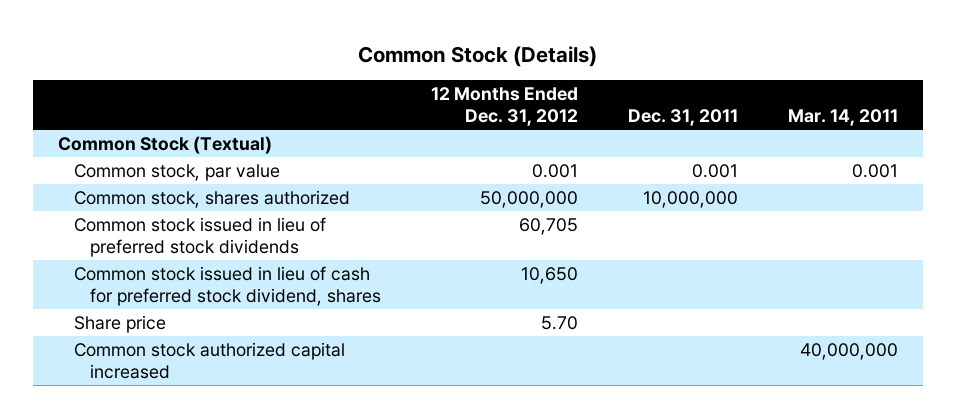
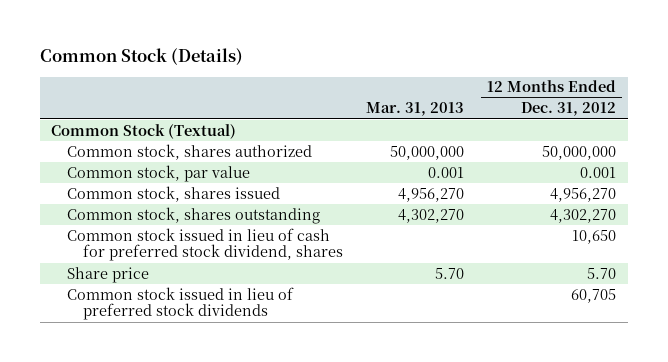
- | 12 Months Ended Dec. 31, 2012 | Dec. 31, 2011 | Mar. 14, 2011
+ | Mar. 31, 2013 | 12 Months Ended Dec. 31, 2012
moved down: Common stock, par value | 0.001 | 0.001
+ Common stock, shares issued | 4,956,270 | 4,956,270
+ Common stock, shares outstanding | 4,302,270 | 4,302,270
- Common stock authorized capital increased | | | 40,000,000
moved down: Common stock issued in lieu of preferred stock dividends | | 60,705

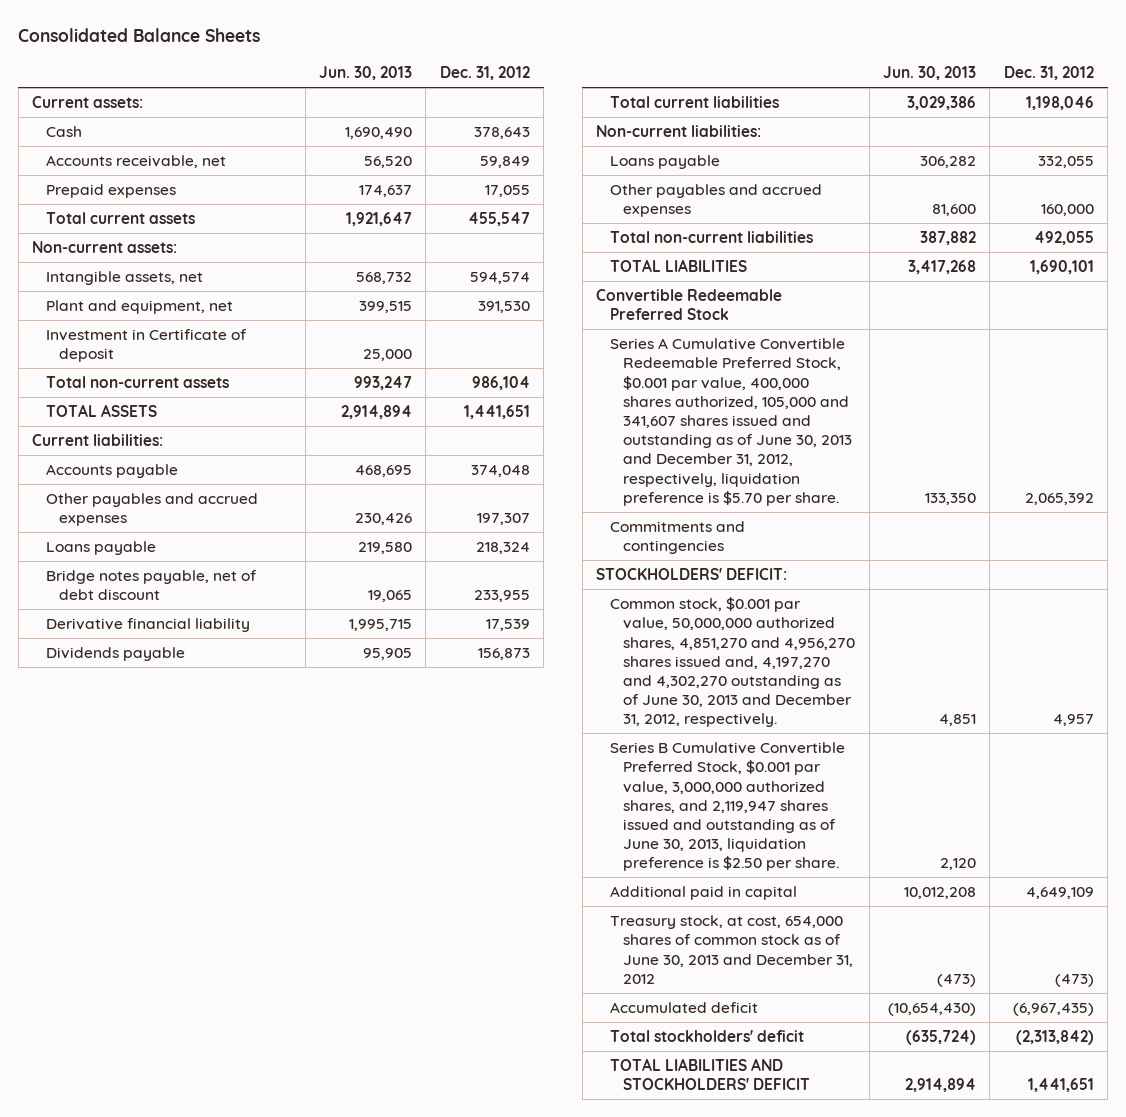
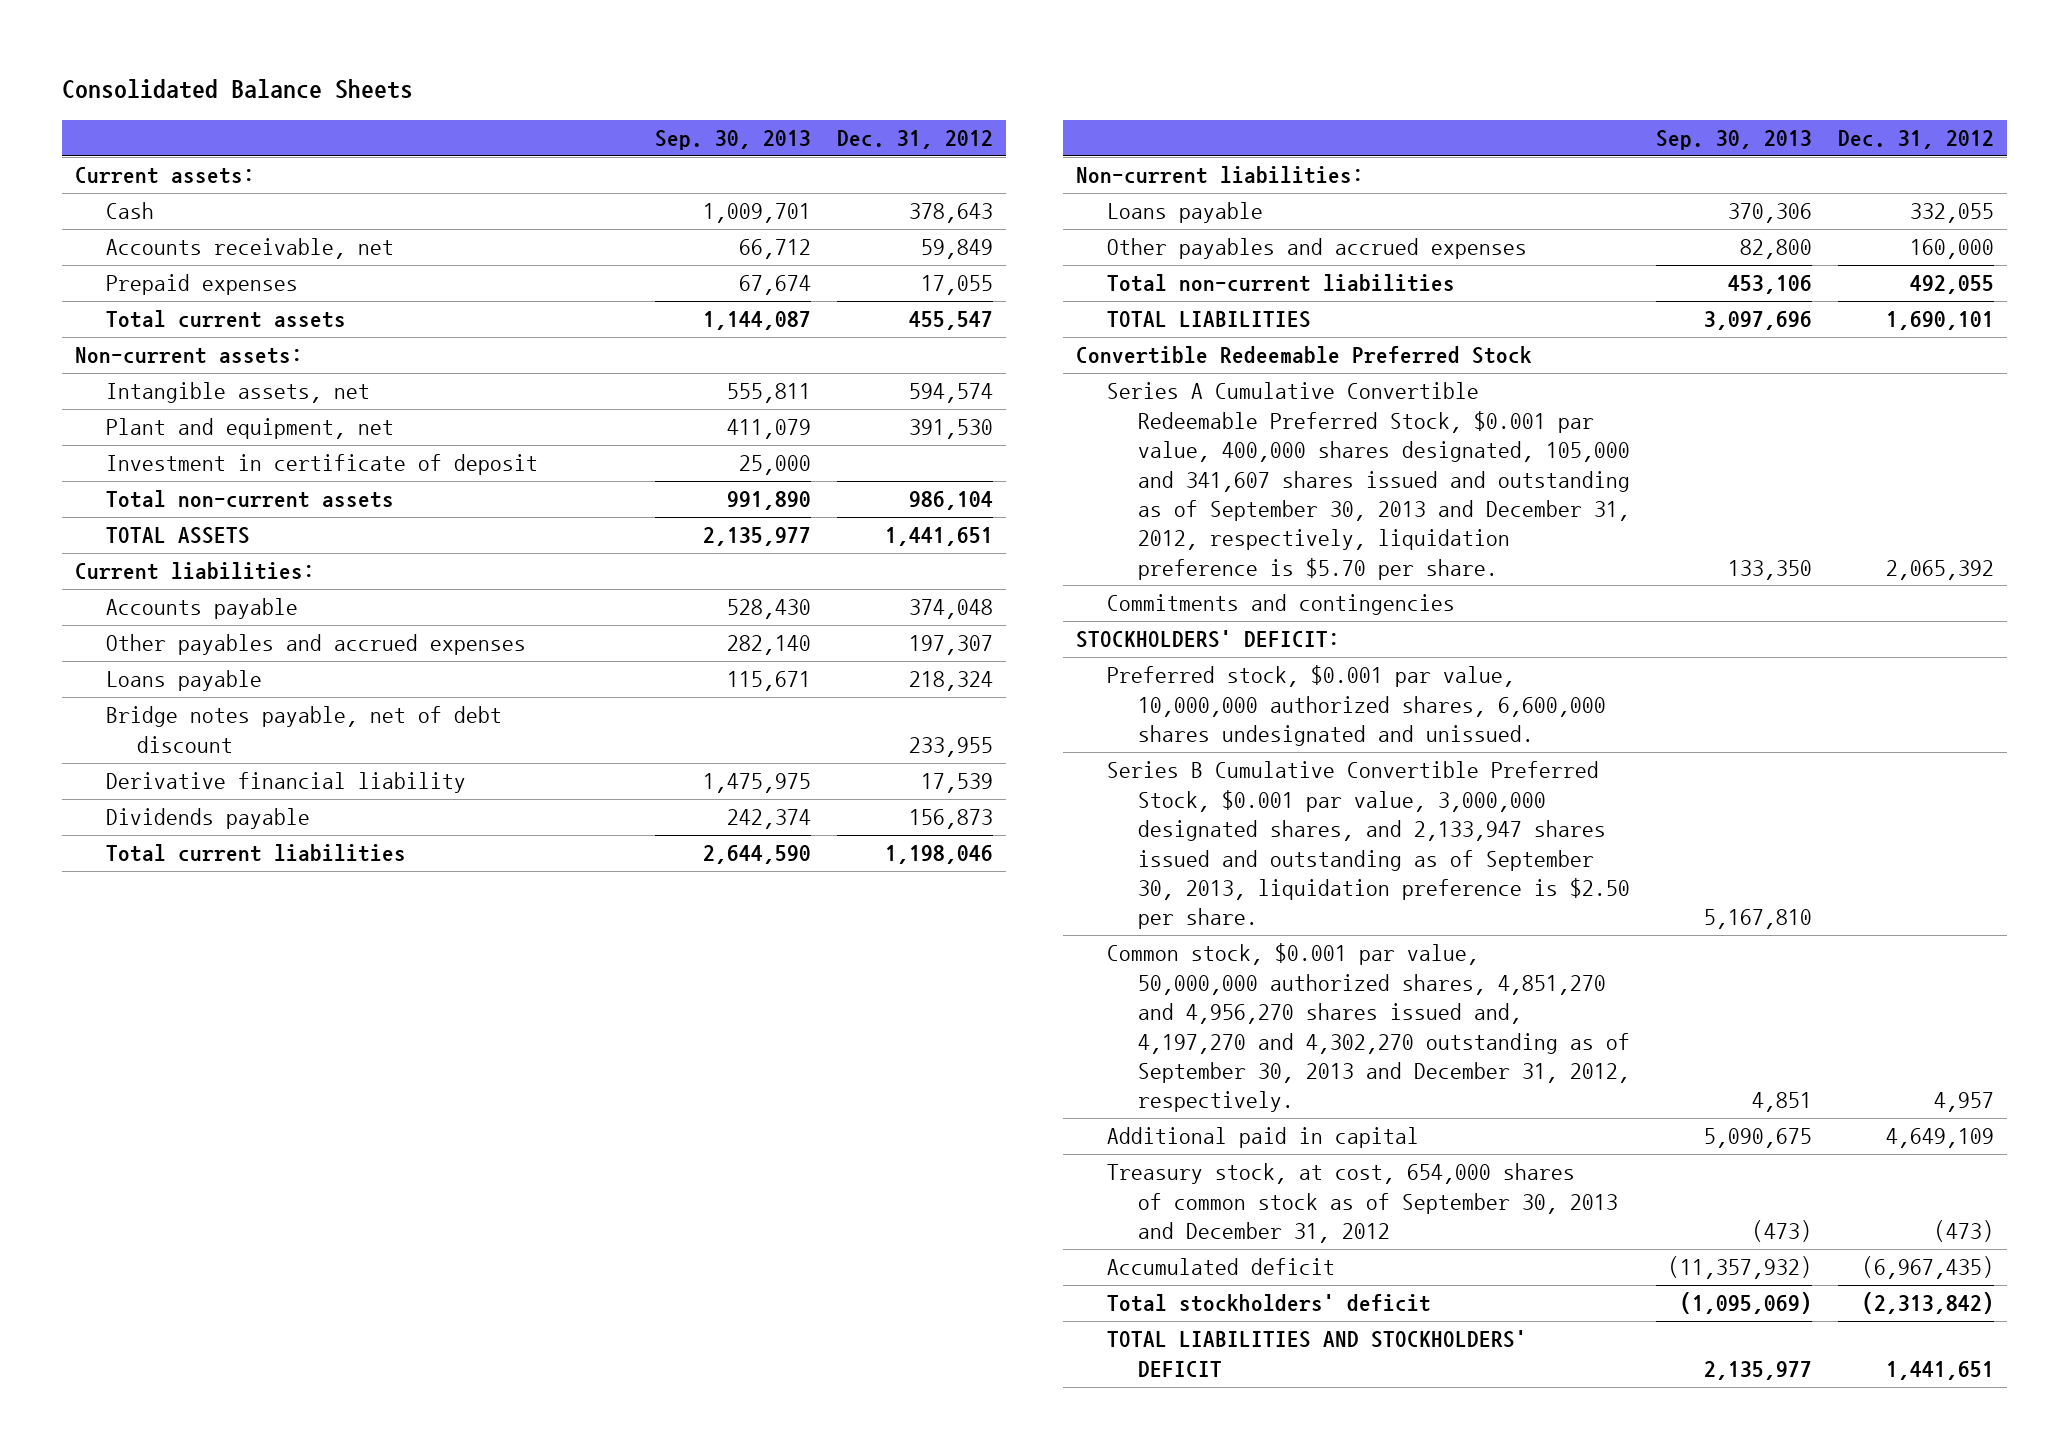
- | Jun. 30, 2013 | Dec. 31, 2012
+ | Sep. 30, 2013 | Dec. 31, 2012
- Investment in Certificate of deposit | 25,000 |
+ Investment in certificate of deposit | 25,000 |
- Series A Cumulative Convertible Redeemable Preferred Stock, $0.001 par value, 400,000 shares authorized, 105,000 and 341,607 shares issued and outstanding as of June 30, 2013 and December 31, 2012, respectively, liquidation preference is $5.70 per share. | 133,350 | 2,065,392
+ Series A Cumulative Convertible Redeemable Preferred Stock, $0.001 par value, 400,000 shares designated, 105,000 and 341,607 shares issued and outstanding as of September 30, 2013 and December 31, 2012, respectively, liquidation preference is $5.70 per share. | 133,350 | 2,065,392
- Common stock, $0.001 par value, 50,000,000 authorized shares, 4,851,270 and 4,956,270 shares issued and, 4,197,270 and 4,302,270 outstanding as of June 30, 2013 and December 31, 2012, respectively. | 4,851 | 4,957
- Series B Cumulative Convertible Preferred Stock, $0.001 par value, 3,000,000 authorized shares, and 2,119,947 shares issued and outstanding as of June 30, 2013, liquidation preference is $2.50 per share. | 2,120 |
+ Preferred stock, $0.001 par value, 10,000,000 authorized shares, 6,600,000 shares undesignated and unissued.
+ Series B Cumulative Convertible Preferred Stock, $0.001 par value, 3,000,000 designated shares, and 2,133,947 shares issued and outstanding as of September 30, 2013, liquidation preference is $2.50 per share. | 5,167,810 |
+ Common stock, $0.001 par value, 50,000,000 authorized shares, 4,851,270 and 4,956,270 shares issued and, 4,197,270 and 4,302,270 outstanding as of September 30, 2013 and December 31, 2012, respectively. | 4,851 | 4,957
- Treasury stock, at cost, 654,000 shares of common stock as of June 30, 2013 and December 31, 2012 | (473) | (473)
+ Treasury stock, at cost, 654,000 shares of common stock as of September 30, 2013 and December 31, 2012 | (473) | (473)

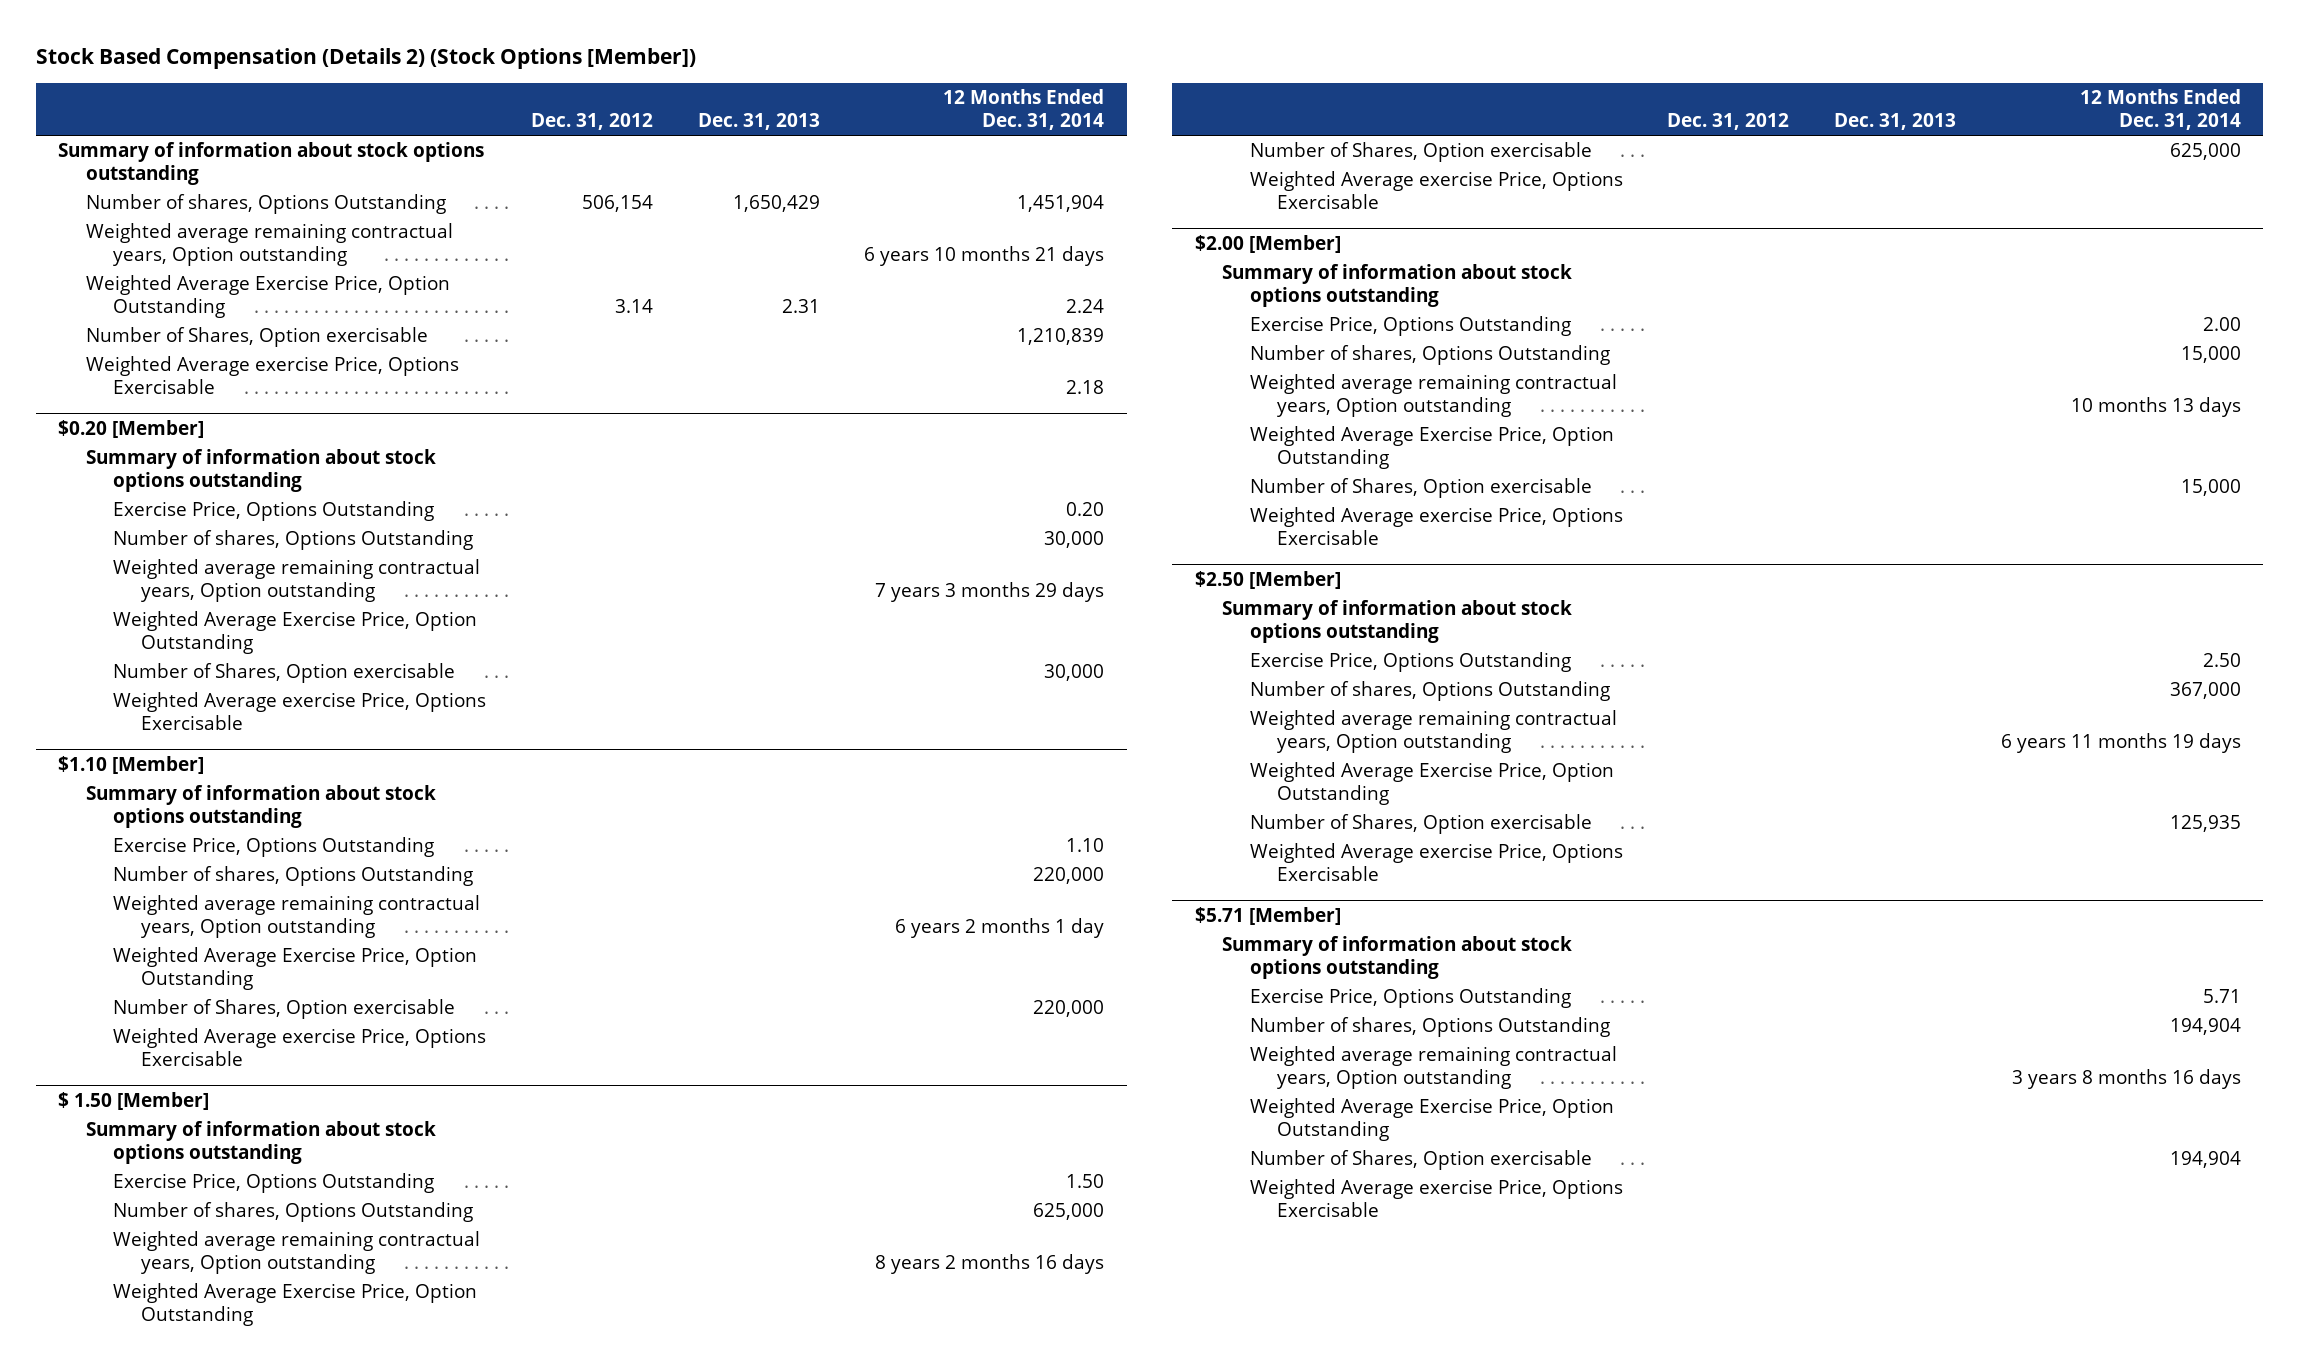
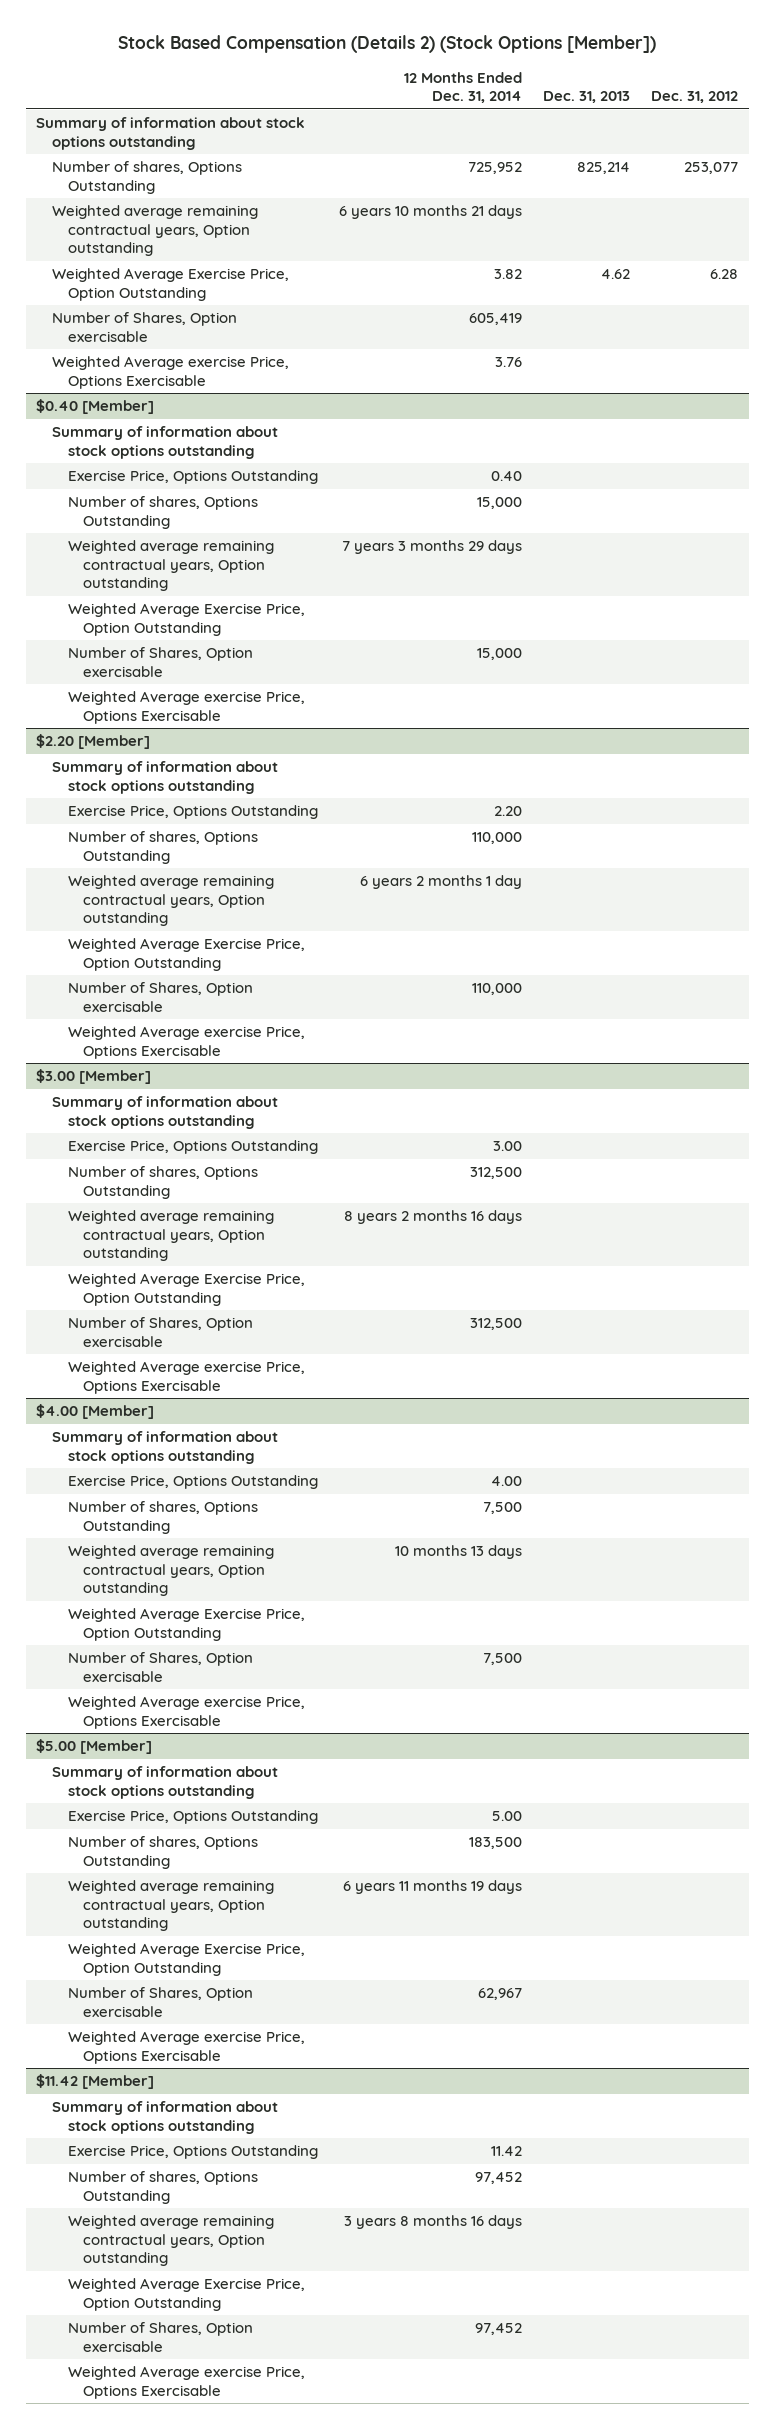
- | Dec. 31, 2012 | Dec. 31, 2013 | 12 Months Ended Dec. 31, 2014
+ | 12 Months Ended Dec. 31, 2014 | Dec. 31, 2013 | Dec. 31, 2012
- Number of shares, Options Outstanding | 506,154 | 1,650,429 | 1,451,904
+ Number of shares, Options Outstanding | 725,952 | 825,214 | 253,077
- Weighted Average Exercise Price, Option Outstanding | 3.14 | 2.31 | 2.24
- Number of Shares, Option exercisable | | | 1,210,839
- Weighted Average exercise Price, Options Exercisable | | | 2.18
- $0.20 [Member]
+ Weighted Average Exercise Price, Option Outstanding | 3.82 | 4.62 | 6.28
+ Number of Shares, Option exercisable | 605,419 | |
+ Weighted Average exercise Price, Options Exercisable | 3.76 | |
+ $0.40 [Member]
- Exercise Price, Options Outstanding | | | 0.20
- Number of shares, Options Outstanding | | | 30,000
+ Exercise Price, Options Outstanding | 0.40 | |
+ Number of shares, Options Outstanding | 15,000 | |
- Number of Shares, Option exercisable | | | 30,000
+ Number of Shares, Option exercisable | 15,000 | |
- $1.10 [Member]
+ $2.20 [Member]
- Exercise Price, Options Outstanding | | | 1.10
- Number of shares, Options Outstanding | | | 220,000
+ Exercise Price, Options Outstanding | 2.20 | |
+ Number of shares, Options Outstanding | 110,000 | |
- Number of Shares, Option exercisable | | | 220,000
+ Number of Shares, Option exercisable | 110,000 | |
- $ 1.50 [Member]
+ $3.00 [Member]
- Exercise Price, Options Outstanding | | | 1.50
- Number of shares, Options Outstanding | | | 625,000
+ Exercise Price, Options Outstanding | 3.00 | |
+ Number of shares, Options Outstanding | 312,500 | |
- Number of Shares, Option exercisable | | | 625,000
+ Number of Shares, Option exercisable | 312,500 | |
- $2.00 [Member]
+ $4.00 [Member]
- Exercise Price, Options Outstanding | | | 2.00
- Number of shares, Options Outstanding | | | 15,000
+ Exercise Price, Options Outstanding | 4.00 | |
+ Number of shares, Options Outstanding | 7,500 | |
- Number of Shares, Option exercisable | | | 15,000
+ Number of Shares, Option exercisable | 7,500 | |
- $2.50 [Member]
+ $5.00 [Member]
- Exercise Price, Options Outstanding | | | 2.50
- Number of shares, Options Outstanding | | | 367,000
+ Exercise Price, Options Outstanding | 5.00 | |
+ Number of shares, Options Outstanding | 183,500 | |
- Number of Shares, Option exercisable | | | 125,935
+ Number of Shares, Option exercisable | 62,967 | |
- $5.71 [Member]
+ $11.42 [Member]
- Exercise Price, Options Outstanding | | | 5.71
- Number of shares, Options Outstanding | | | 194,904
+ Exercise Price, Options Outstanding | 11.42 | |
+ Number of shares, Options Outstanding | 97,452 | |
- Number of Shares, Option exercisable | | | 194,904
+ Number of Shares, Option exercisable | 97,452 | |

